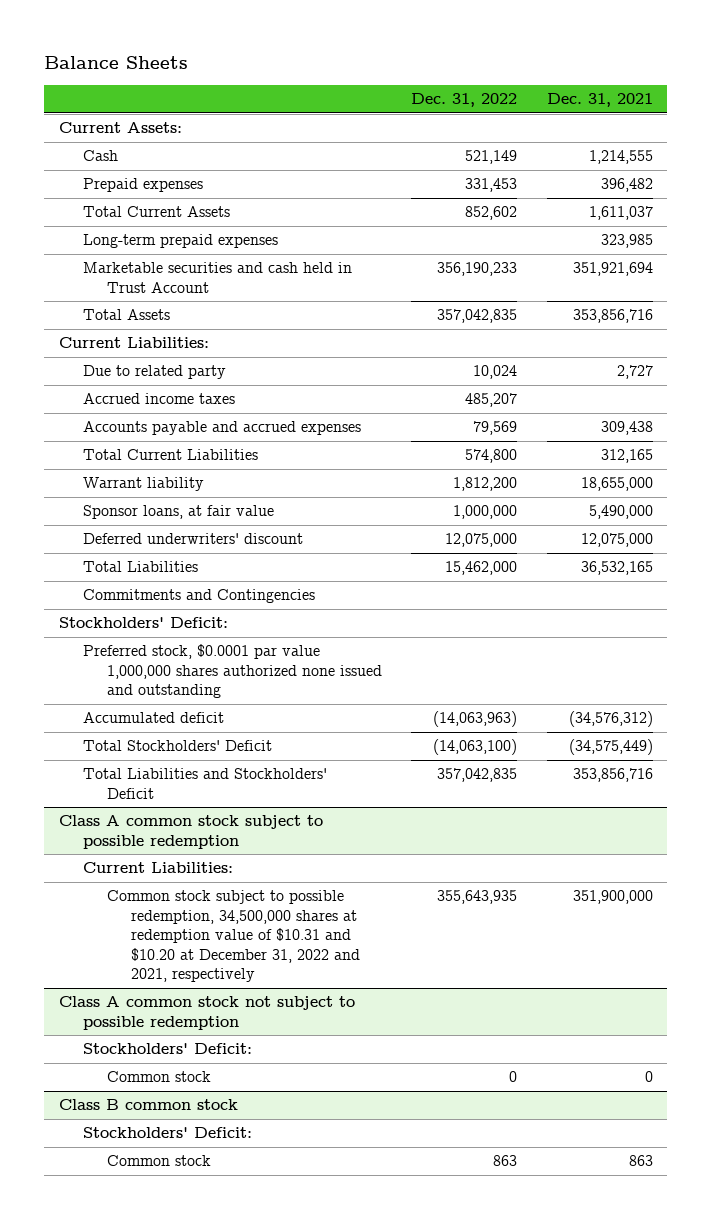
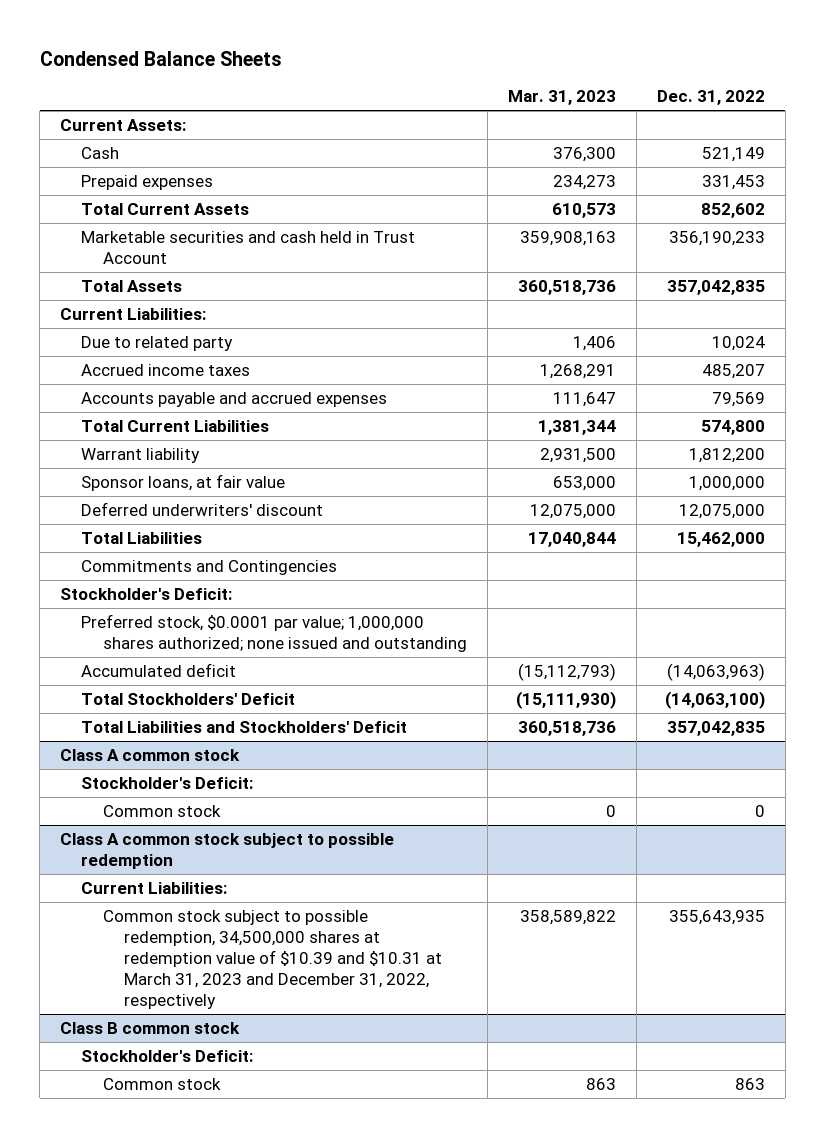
- Balance Sheets
+ Condensed Balance Sheets
- | Dec. 31, 2022 | Dec. 31, 2021
+ | Mar. 31, 2023 | Dec. 31, 2022
- Long-term prepaid expenses | | 323,985
- Stockholders' Deficit:
- Preferred stock, $0.0001 par value 1,000,000 shares authorized none issued and outstanding
+ Stockholder's Deficit:
+ Preferred stock, $0.0001 par value; 1,000,000 shares authorized; none issued and outstanding
+ Class A common stock
+ Stockholder's Deficit:
+ Common stock | 0 | 0
@ Class A common stock subject to possible redemption
- Common stock subject to possible redemption, 34,500,000 shares at redemption value of $10.31 and $10.20 at December 31, 2022 and 2021, respectively | 355,643,935 | 351,900,000
- Class A common stock not subject to possible redemption
- Stockholders' Deficit:
- Common stock | 0 | 0
@ Class A common stock subject to possible redemption
+ Common stock subject to possible redemption, 34,500,000 shares at redemption value of $10.39 and $10.31 at March 31, 2023 and December 31, 2022, respectively | 358,589,822 | 355,643,935
@ Class B common stock
- Stockholders' Deficit:
+ Stockholder's Deficit:

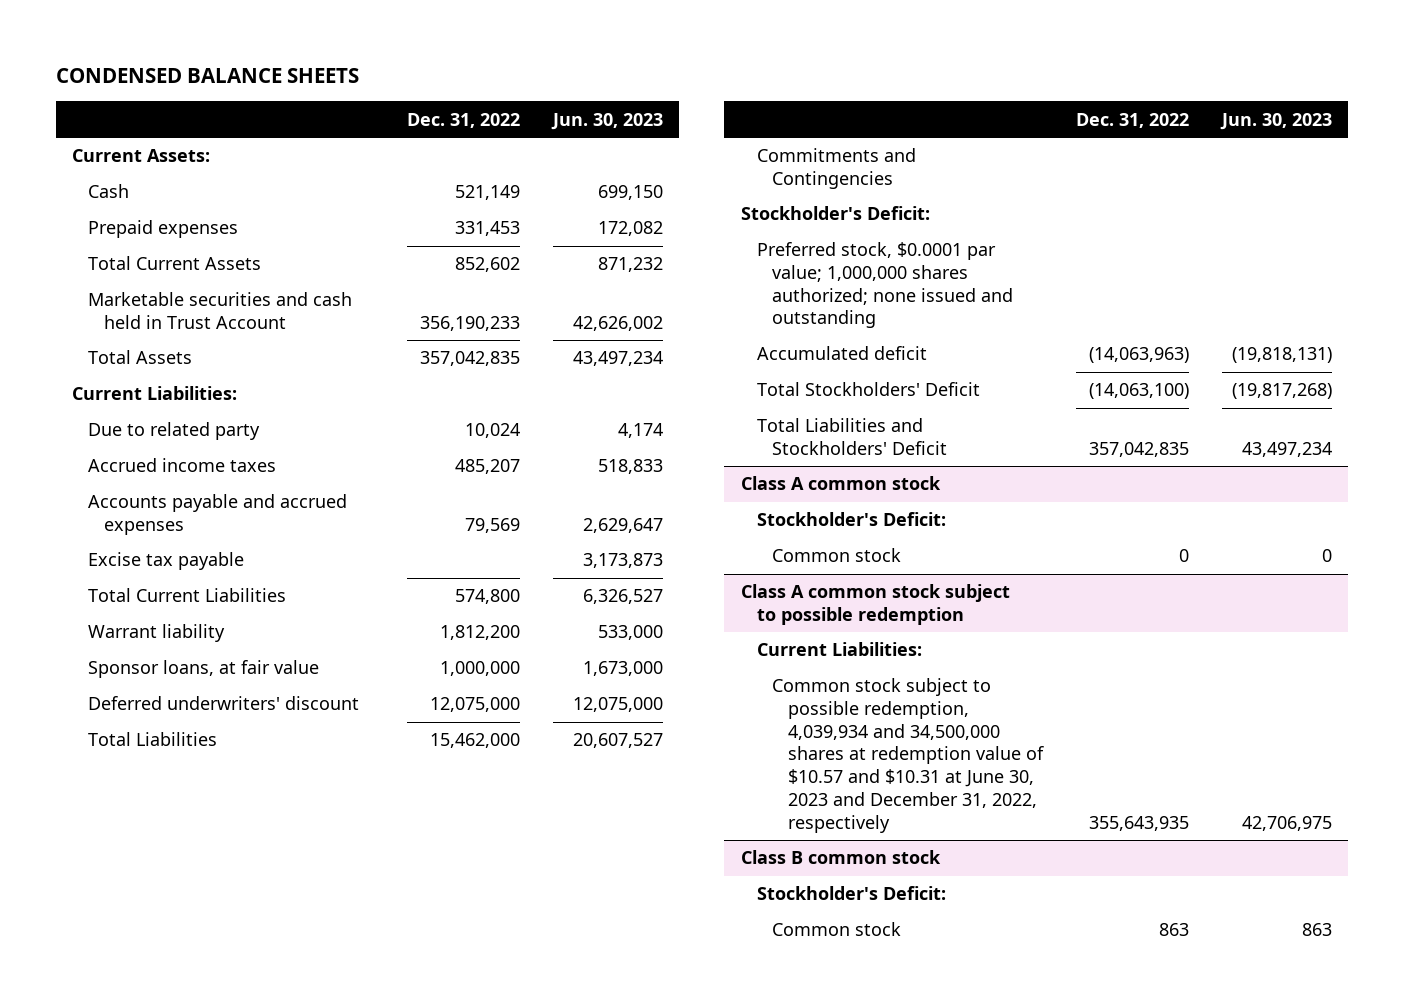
- Condensed Balance Sheets
+ CONDENSED BALANCE SHEETS
- | Mar. 31, 2023 | Dec. 31, 2022
+ | Dec. 31, 2022 | Jun. 30, 2023
+ Excise tax payable | | 3,173,873
@ Class A common stock subject to possible redemption
- Common stock subject to possible redemption, 34,500,000 shares at redemption value of $10.39 and $10.31 at March 31, 2023 and December 31, 2022, respectively | 358,589,822 | 355,643,935
+ Common stock subject to possible redemption, 4,039,934 and 34,500,000 shares at redemption value of $10.57 and $10.31 at June 30, 2023 and December 31, 2022, respectively | 355,643,935 | 42,706,975

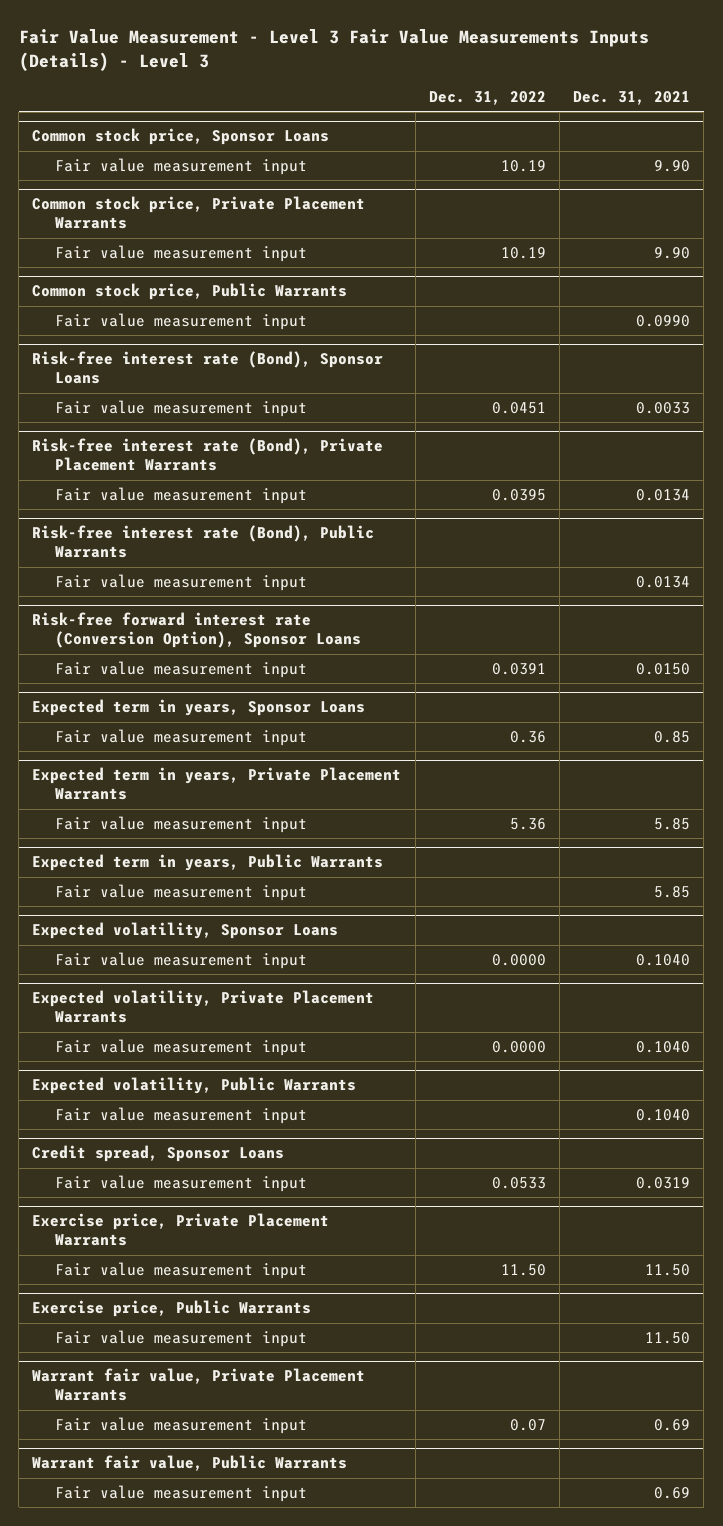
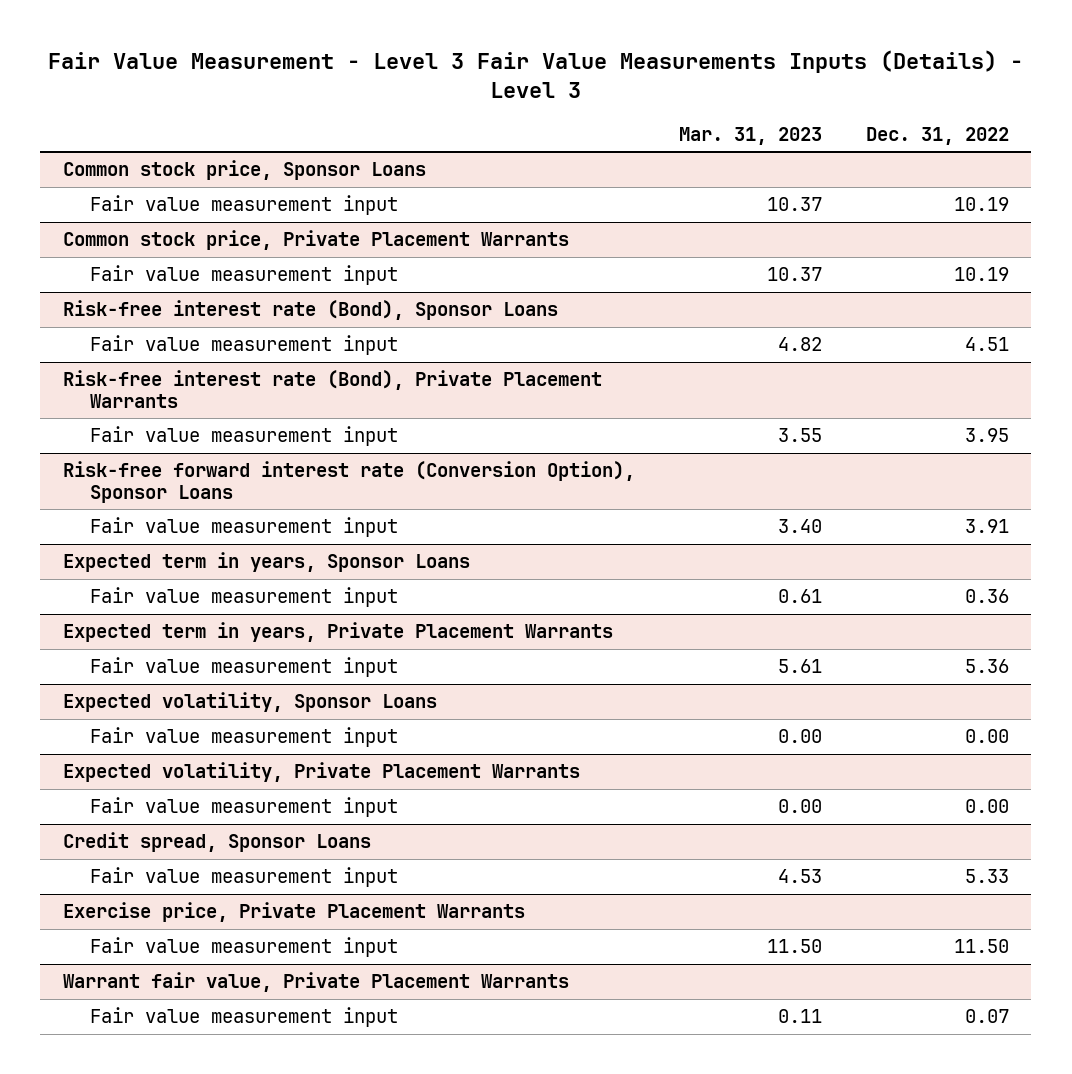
- | Dec. 31, 2022 | Dec. 31, 2021
+ | Mar. 31, 2023 | Dec. 31, 2022
- Common stock price, Public Warrants
- Fair value measurement input | | 0.0990
@ Risk-free interest rate (Bond), Sponsor Loans
- Fair value measurement input | 0.0451 | 0.0033
+ Fair value measurement input | 4.82 | 4.51
@ Risk-free interest rate (Bond), Private Placement Warrants
- Fair value measurement input | 0.0395 | 0.0134
- Risk-free interest rate (Bond), Public Warrants
- Fair value measurement input | | 0.0134
@ Risk-free interest rate (Bond), Private Placement Warrants
+ Fair value measurement input | 3.55 | 3.95
@ Risk-free forward interest rate (Conversion Option), Sponsor Loans
- Fair value measurement input | 0.0391 | 0.0150
+ Fair value measurement input | 3.40 | 3.91
- Expected term in years, Public Warrants
- Fair value measurement input | | 5.85
@ Expected volatility, Sponsor Loans
- Fair value measurement input | 0.0000 | 0.1040
+ Fair value measurement input | 0.00 | 0.00
@ Expected volatility, Private Placement Warrants
- Fair value measurement input | 0.0000 | 0.1040
- Expected volatility, Public Warrants
- Fair value measurement input | | 0.1040
@ Expected volatility, Private Placement Warrants
+ Fair value measurement input | 0.00 | 0.00
@ Credit spread, Sponsor Loans
- Fair value measurement input | 0.0533 | 0.0319
+ Fair value measurement input | 4.53 | 5.33
- Exercise price, Public Warrants
- Fair value measurement input | | 11.50
- Warrant fair value, Public Warrants
- Fair value measurement input | | 0.69

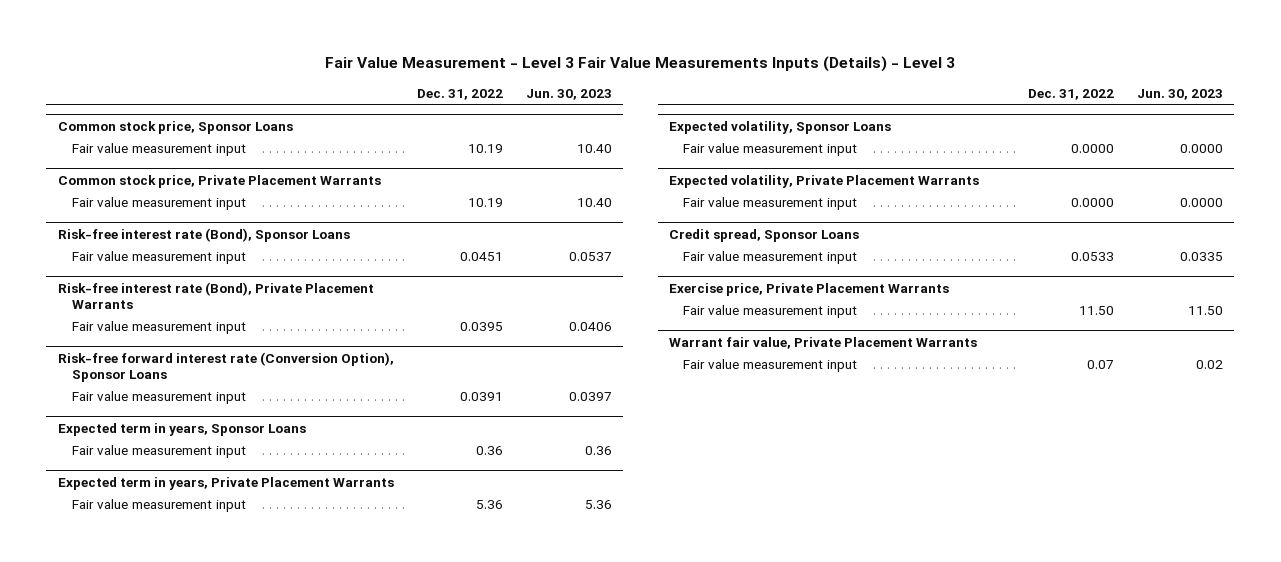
- | Mar. 31, 2023 | Dec. 31, 2022
+ | Dec. 31, 2022 | Jun. 30, 2023
@ Risk-free interest rate (Bond), Sponsor Loans
- Fair value measurement input | 4.82 | 4.51
+ Fair value measurement input | 0.0451 | 0.0537
@ Risk-free interest rate (Bond), Private Placement Warrants
- Fair value measurement input | 3.55 | 3.95
+ Fair value measurement input | 0.0395 | 0.0406
@ Risk-free forward interest rate (Conversion Option), Sponsor Loans
- Fair value measurement input | 3.40 | 3.91
+ Fair value measurement input | 0.0391 | 0.0397
@ Expected volatility, Sponsor Loans
- Fair value measurement input | 0.00 | 0.00
+ Fair value measurement input | 0.0000 | 0.0000
@ Expected volatility, Private Placement Warrants
- Fair value measurement input | 0.00 | 0.00
+ Fair value measurement input | 0.0000 | 0.0000
@ Credit spread, Sponsor Loans
- Fair value measurement input | 4.53 | 5.33
+ Fair value measurement input | 0.0533 | 0.0335

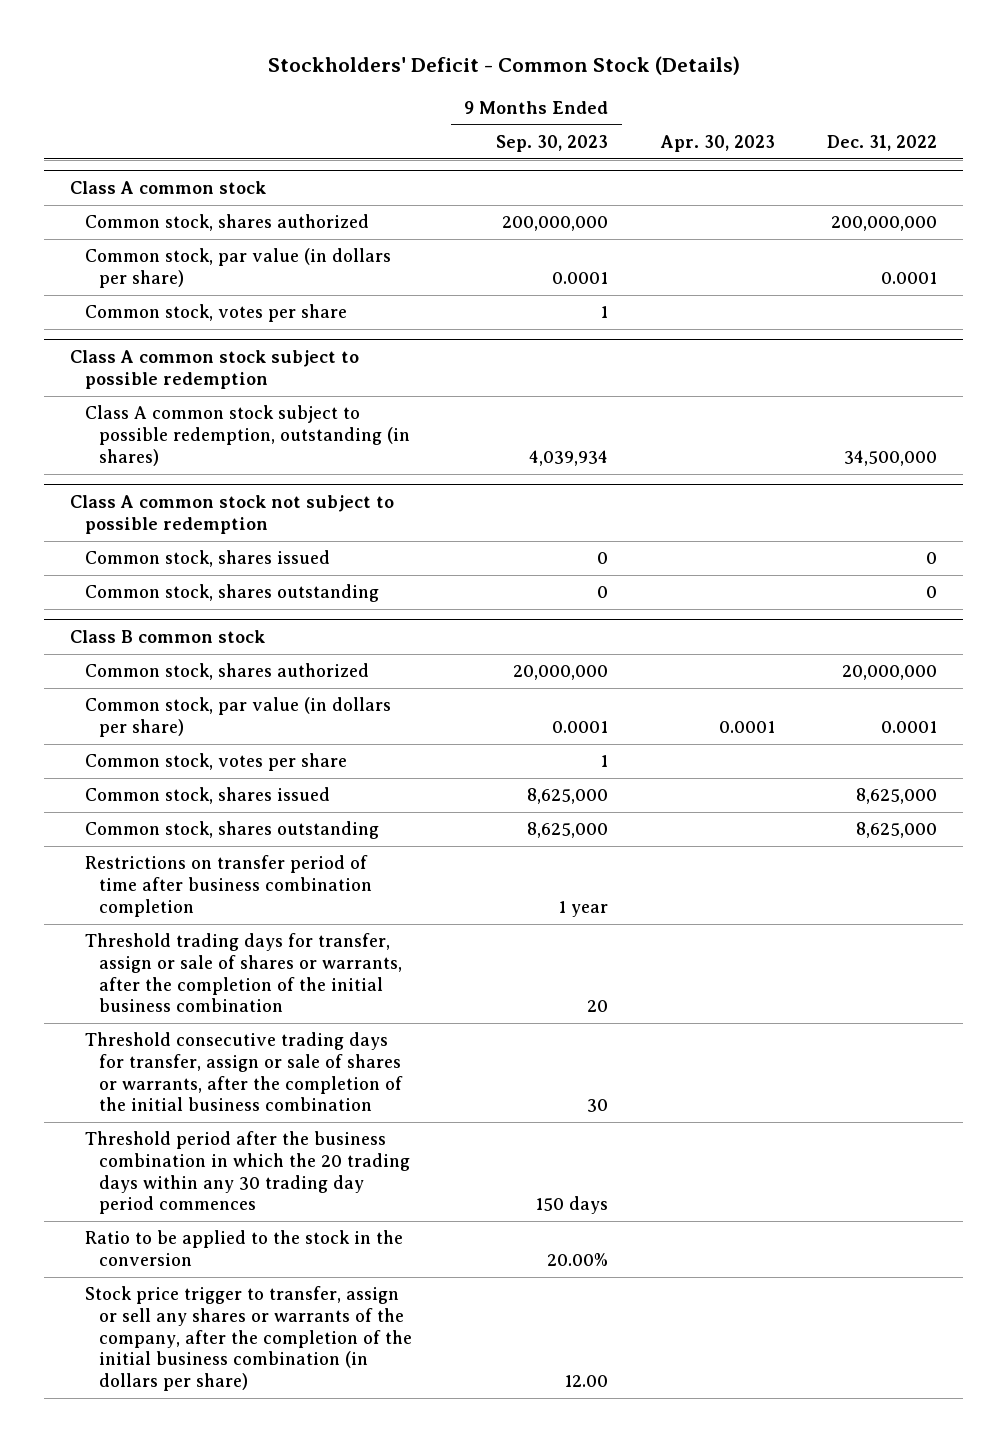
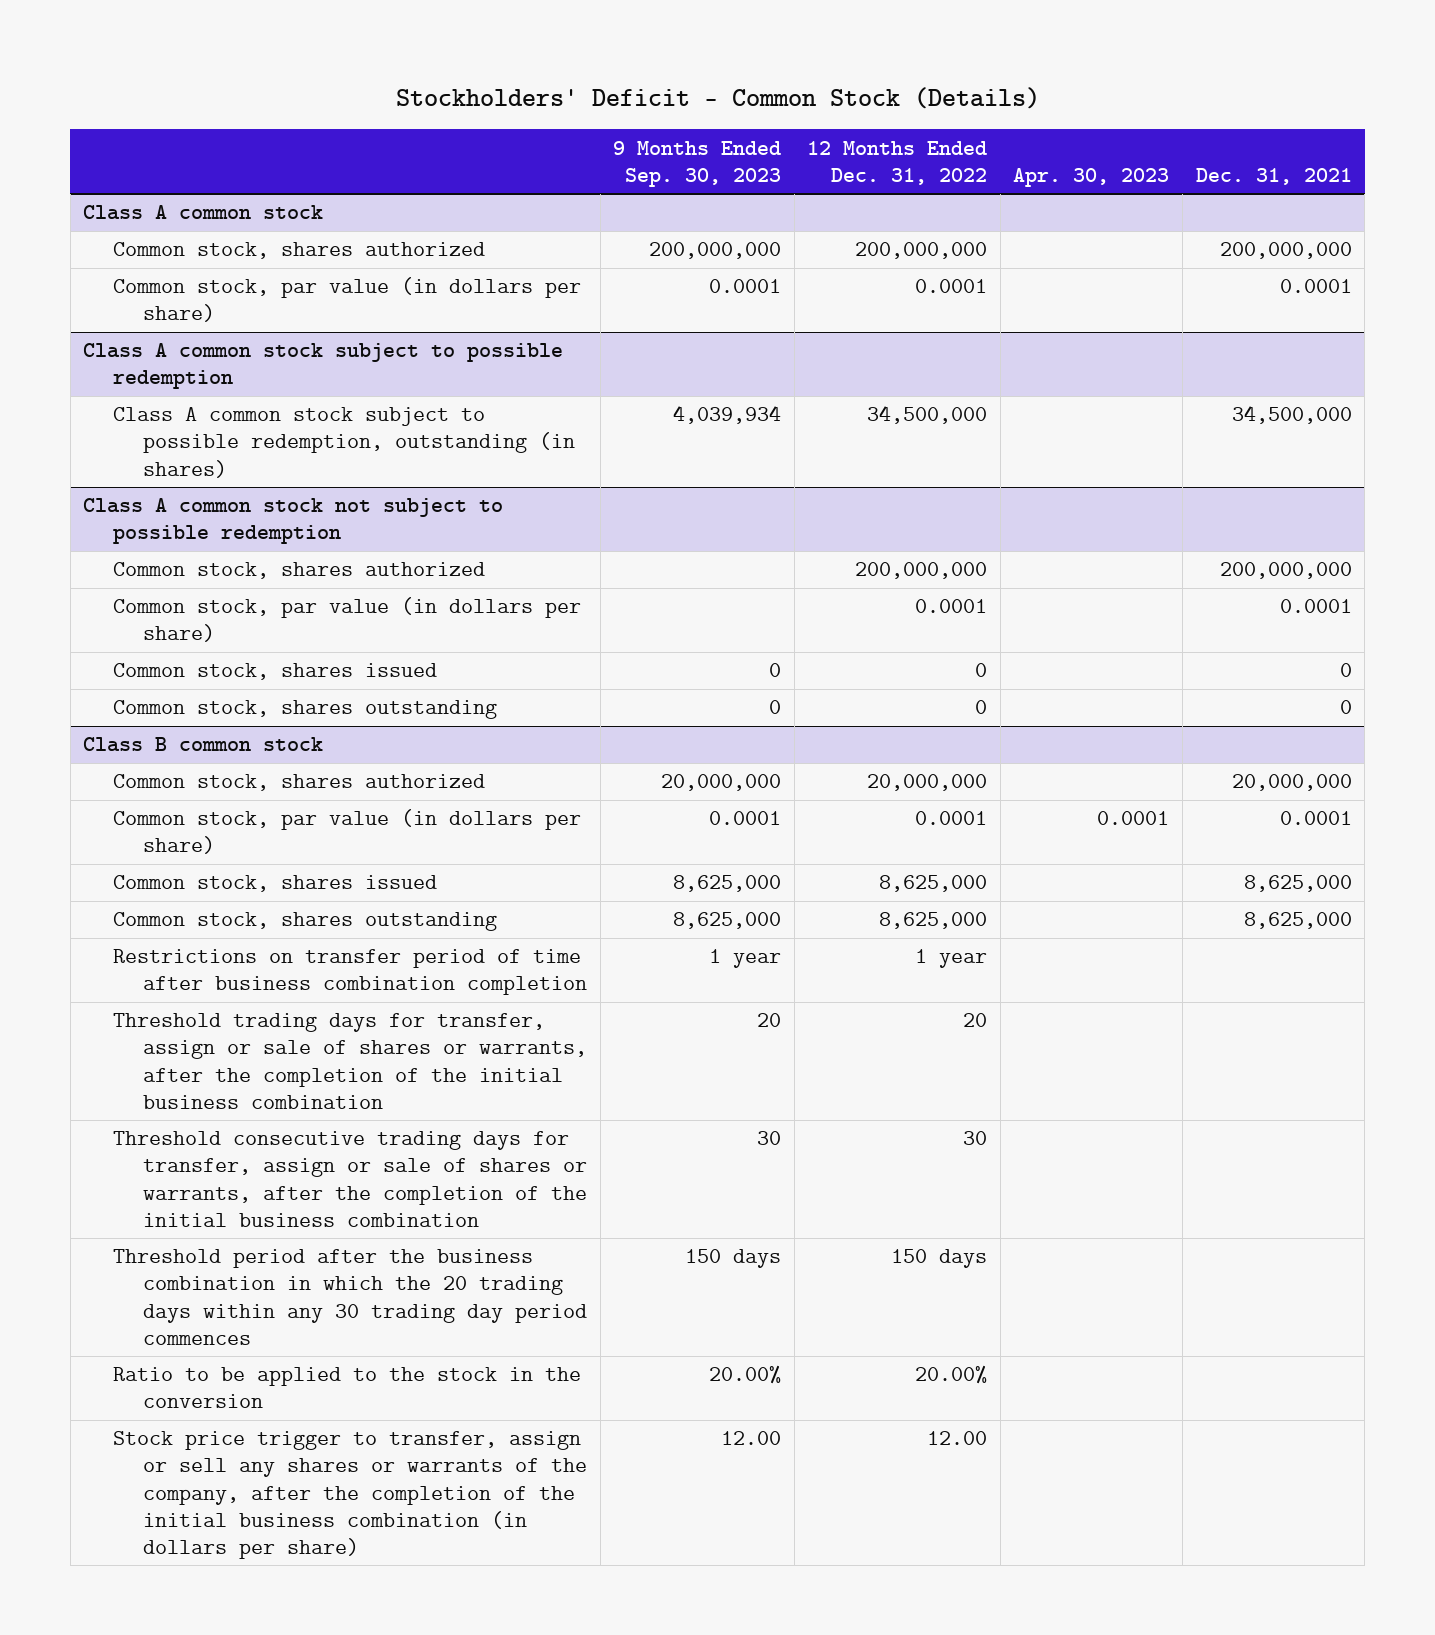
- | 9 Months Ended Sep. 30, 2023 | Apr. 30, 2023 | Dec. 31, 2022
+ | 9 Months Ended Sep. 30, 2023 | 12 Months Ended Dec. 31, 2022 | Apr. 30, 2023 | Dec. 31, 2021
@ Class A common stock
- Common stock, votes per share | 1 | |
@ Class A common stock not subject to possible redemption
+ Common stock, shares authorized | | 200,000,000 | | 200,000,000
+ Common stock, par value (in dollars per share) | | 0.0001 | | 0.0001
@ Class B common stock
- Common stock, votes per share | 1 | |

